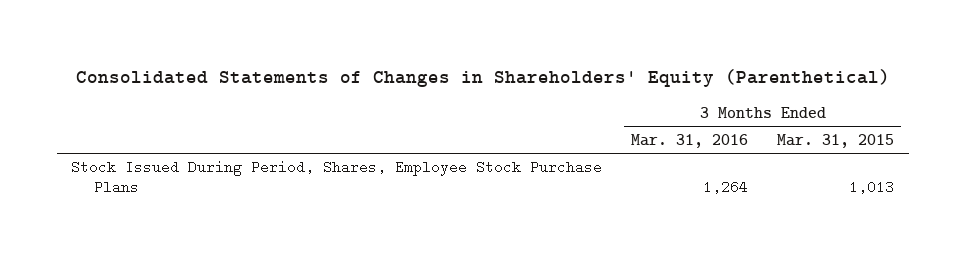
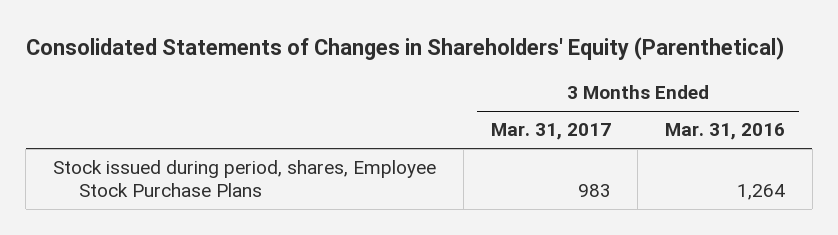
- | 3 Months Ended Mar. 31, 2016 | 3 Months Ended Mar. 31, 2015
+ | 3 Months Ended Mar. 31, 2017 | 3 Months Ended Mar. 31, 2016
- Stock Issued During Period, Shares, Employee Stock Purchase Plans | 1,264 | 1,013
+ Stock issued during period, shares, Employee Stock Purchase Plans | 983 | 1,264

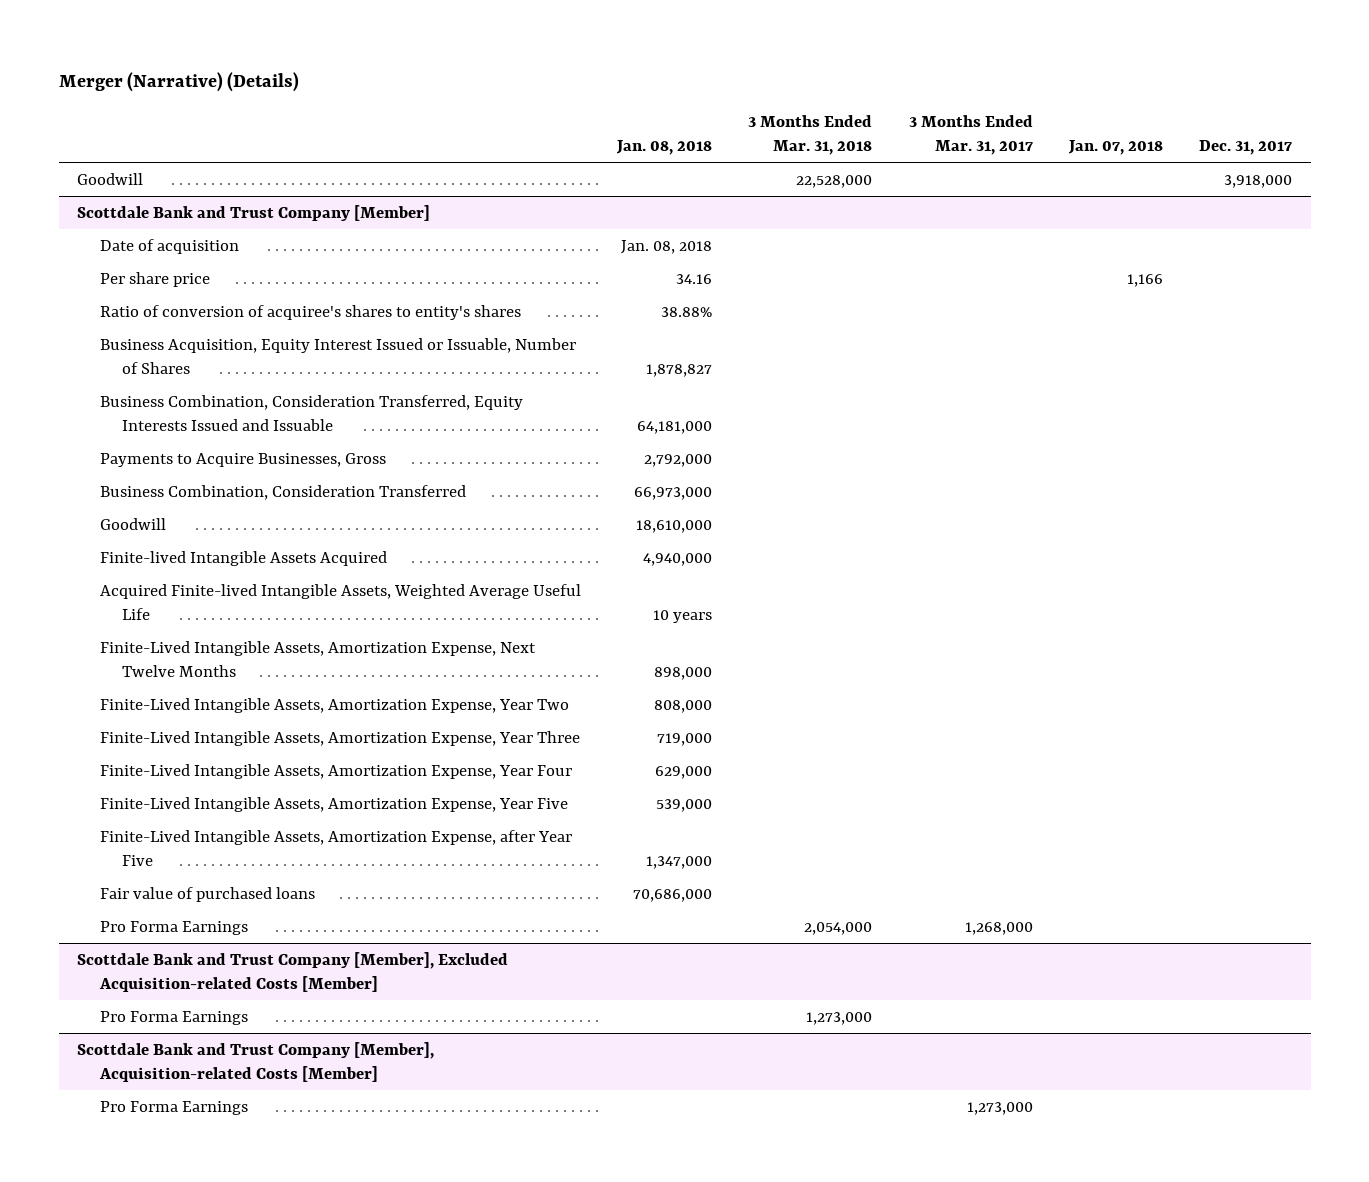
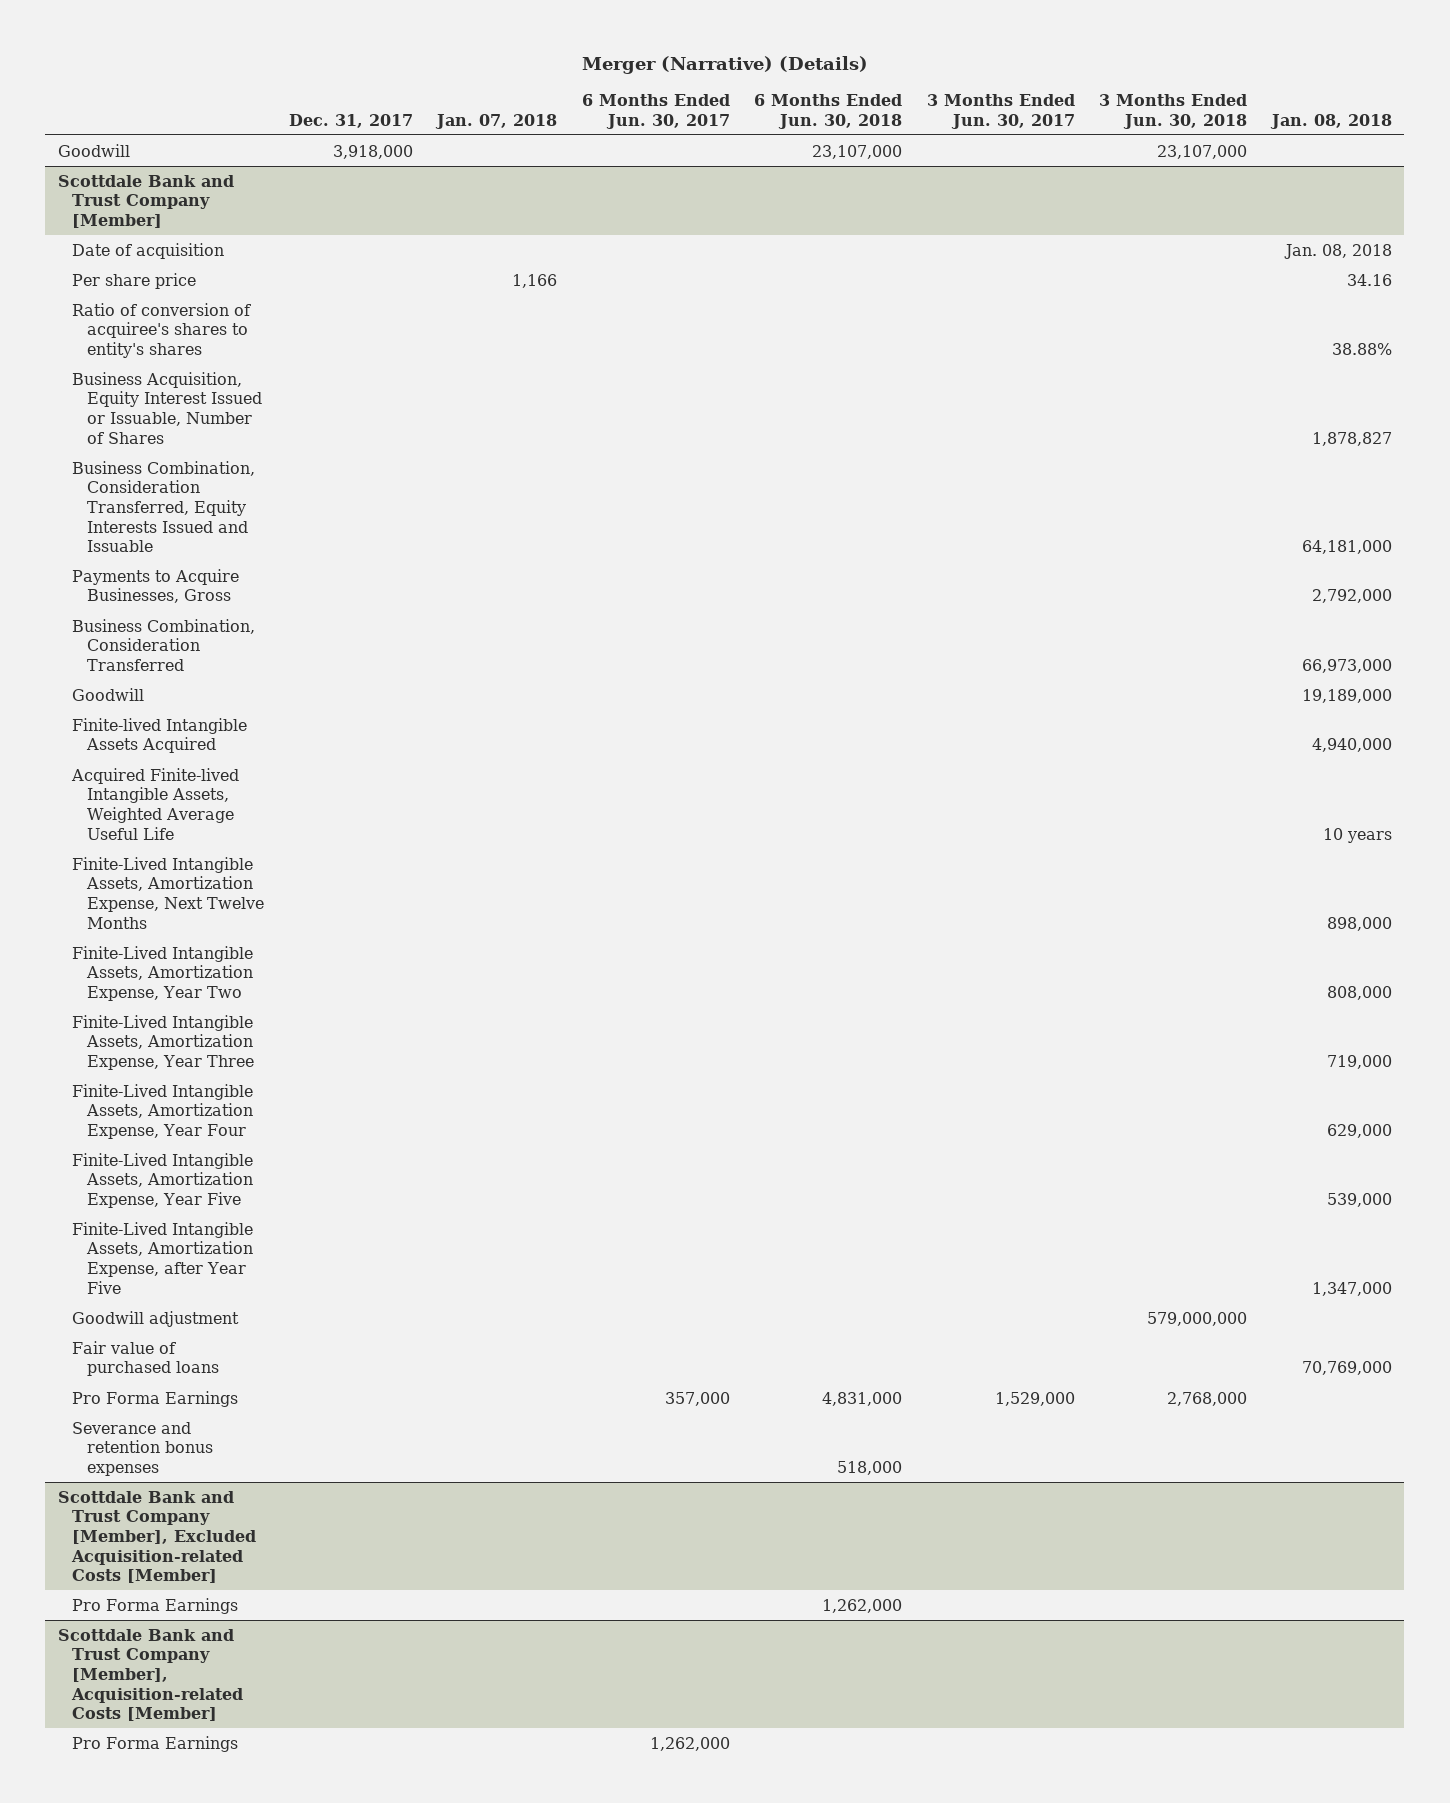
- | Jan. 08, 2018 | 3 Months Ended Mar. 31, 2018 | 3 Months Ended Mar. 31, 2017 | Jan. 07, 2018 | Dec. 31, 2017
+ | Dec. 31, 2017 | Jan. 07, 2018 | 6 Months Ended Jun. 30, 2017 | 6 Months Ended Jun. 30, 2018 | 3 Months Ended Jun. 30, 2017 | 3 Months Ended Jun. 30, 2018 | Jan. 08, 2018
@ Scottdale Bank and Trust Company [Member]
- Goodwill | 18,610,000 | | | |
+ Goodwill | | | | | | | 19,189,000
- Fair value of purchased loans | 70,686,000 | | | |
+ Goodwill adjustment | | | | | | 579,000,000 |
+ Fair value of purchased loans | | | | | | | 70,769,000
+ Severance and retention bonus expenses | | | | 518,000 | | |

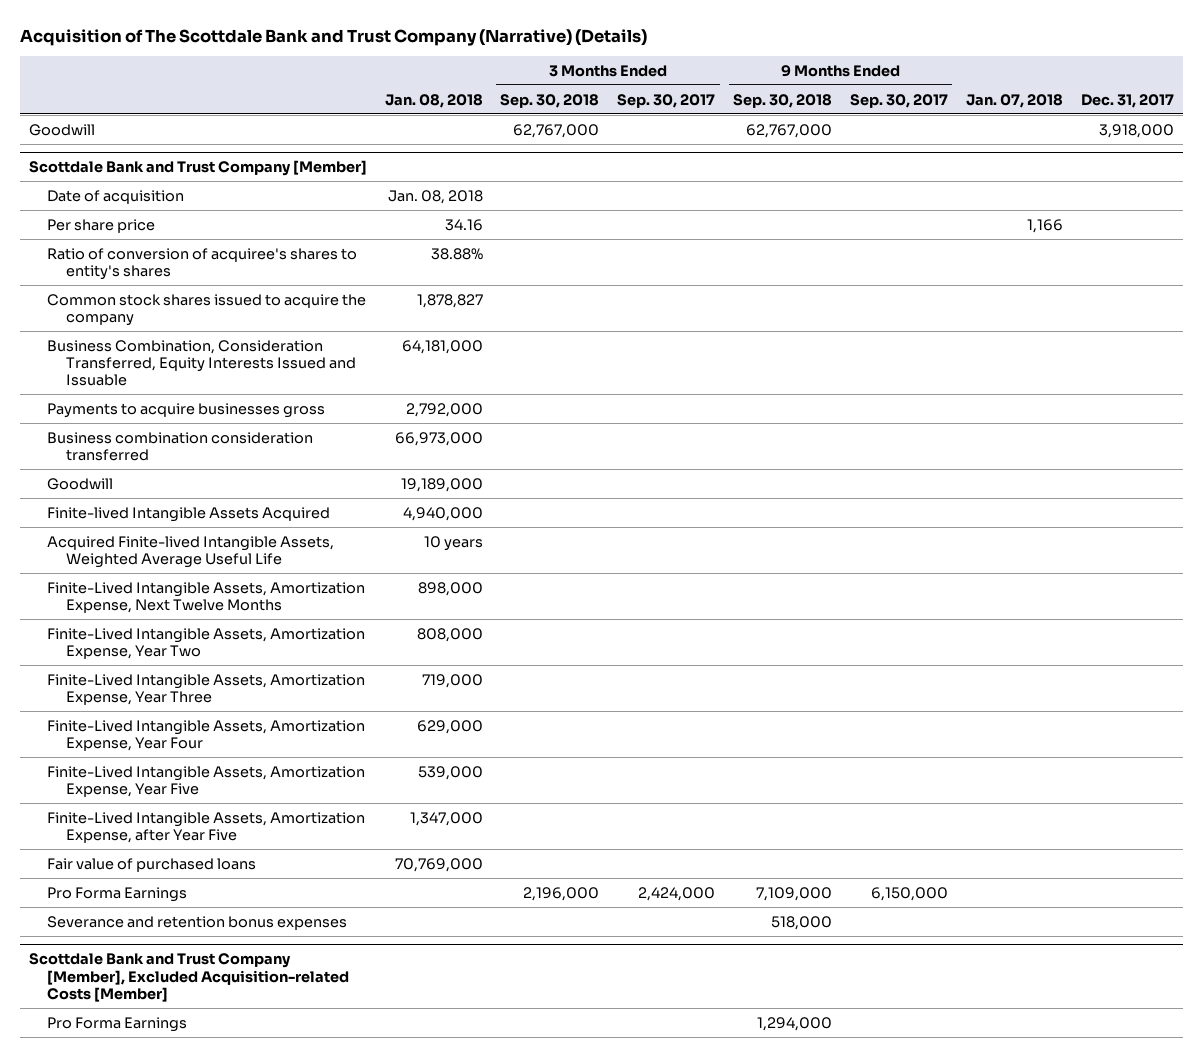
- Merger (Narrative) (Details)
+ Acquisition of The Scottdale Bank and Trust Company (Narrative) (Details)
- | Dec. 31, 2017 | Jan. 07, 2018 | 6 Months Ended Jun. 30, 2017 | 6 Months Ended Jun. 30, 2018 | 3 Months Ended Jun. 30, 2017 | 3 Months Ended Jun. 30, 2018 | Jan. 08, 2018
+ | Jan. 08, 2018 | 3 Months Ended Sep. 30, 2018 | 3 Months Ended Sep. 30, 2017 | 9 Months Ended Sep. 30, 2018 | 9 Months Ended Sep. 30, 2017 | Jan. 07, 2018 | Dec. 31, 2017
@ Scottdale Bank and Trust Company [Member]
- Business Acquisition, Equity Interest Issued or Issuable, Number of Shares | | | | | | | 1,878,827
+ Common stock shares issued to acquire the company | 1,878,827 | | | | | |
- Payments to Acquire Businesses, Gross | | | | | | | 2,792,000
- Business Combination, Consideration Transferred | | | | | | | 66,973,000
+ Payments to acquire businesses gross | 2,792,000 | | | | | |
+ Business combination consideration transferred | 66,973,000 | | | | | |
- Goodwill adjustment | | | | | | 579,000,000 |
- Scottdale Bank and Trust Company [Member], Acquisition-related Costs [Member]
- Pro Forma Earnings | | | 1,262,000 | | | |

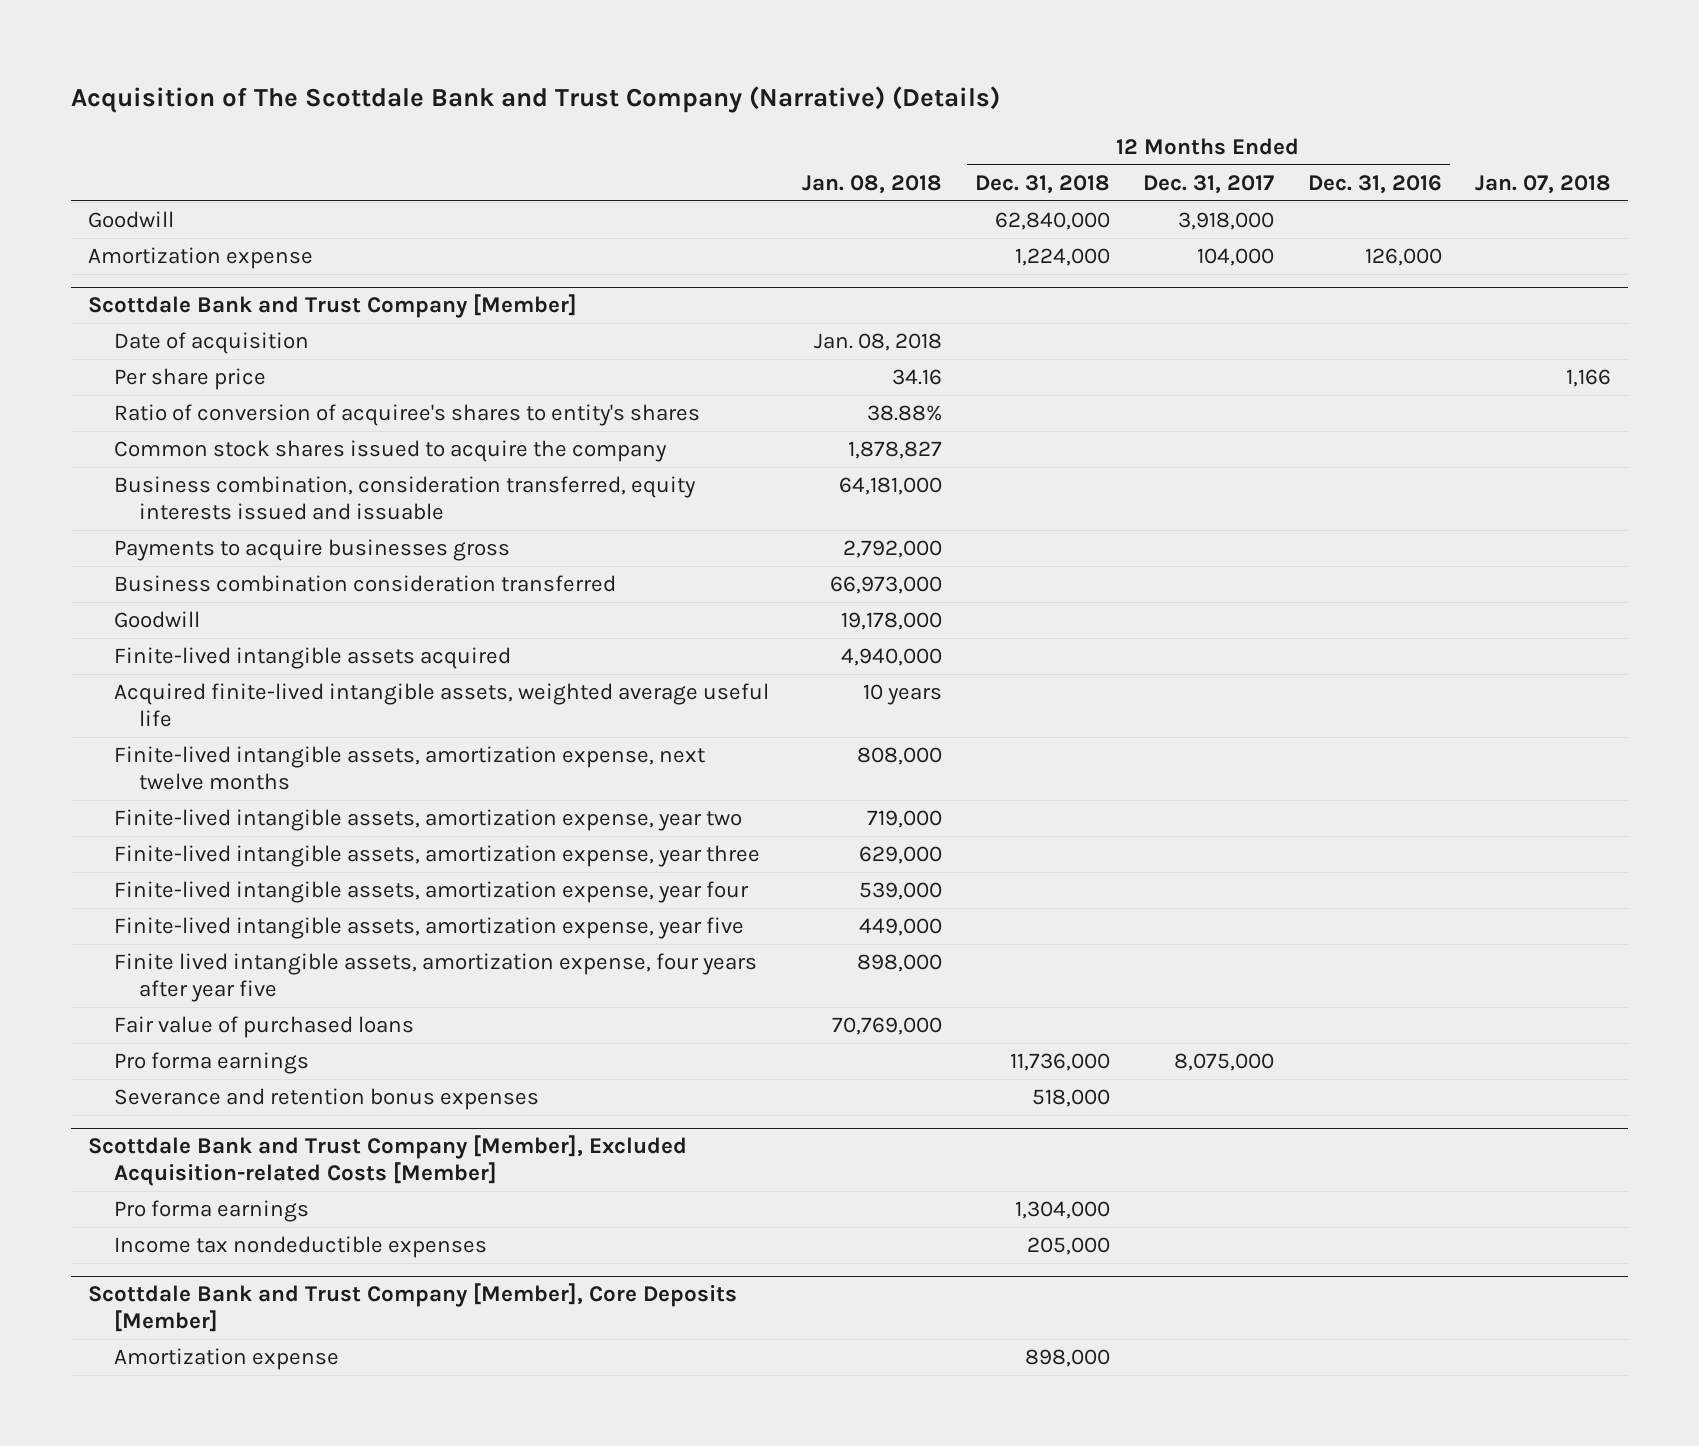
- | Jan. 08, 2018 | 3 Months Ended Sep. 30, 2018 | 3 Months Ended Sep. 30, 2017 | 9 Months Ended Sep. 30, 2018 | 9 Months Ended Sep. 30, 2017 | Jan. 07, 2018 | Dec. 31, 2017
+ | Jan. 08, 2018 | 12 Months Ended Dec. 31, 2018 | 12 Months Ended Dec. 31, 2017 | 12 Months Ended Dec. 31, 2016 | Jan. 07, 2018
+ Amortization expense | | 1,224,000 | 104,000 | 126,000 |
@ Scottdale Bank and Trust Company [Member]
- Business Combination, Consideration Transferred, Equity Interests Issued and Issuable | 64,181,000 | | | | | |
+ Business combination, consideration transferred, equity interests issued and issuable | 64,181,000 | | | |
- Goodwill | 19,189,000 | | | | | |
- Finite-lived Intangible Assets Acquired | 4,940,000 | | | | | |
- Acquired Finite-lived Intangible Assets, Weighted Average Useful Life | 10 years | | | | | |
- Finite-Lived Intangible Assets, Amortization Expense, Next Twelve Months | 898,000 | | | | | |
- Finite-Lived Intangible Assets, Amortization Expense, Year Two | 808,000 | | | | | |
- Finite-Lived Intangible Assets, Amortization Expense, Year Three | 719,000 | | | | | |
- Finite-Lived Intangible Assets, Amortization Expense, Year Four | 629,000 | | | | | |
- Finite-Lived Intangible Assets, Amortization Expense, Year Five | 539,000 | | | | | |
- Finite-Lived Intangible Assets, Amortization Expense, after Year Five | 1,347,000 | | | | | |
+ Goodwill | 19,178,000 | | | |
+ Finite-lived intangible assets acquired | 4,940,000 | | | |
+ Acquired finite-lived intangible assets, weighted average useful life | 10 years | | | |
+ Finite-lived intangible assets, amortization expense, next twelve months | 808,000 | | | |
+ Finite-lived intangible assets, amortization expense, year two | 719,000 | | | |
+ Finite-lived intangible assets, amortization expense, year three | 629,000 | | | |
+ Finite-lived intangible assets, amortization expense, year four | 539,000 | | | |
+ Finite-lived intangible assets, amortization expense, year five | 449,000 | | | |
+ Finite lived intangible assets, amortization expense, four years after year five | 898,000 | | | |
- Pro Forma Earnings | | 2,196,000 | 2,424,000 | 7,109,000 | 6,150,000 | |
+ Pro forma earnings | | 11,736,000 | 8,075,000 | |
@ Scottdale Bank and Trust Company [Member], Excluded Acquisition-related Costs [Member]
- Pro Forma Earnings | | | | 1,294,000 | | |
+ Pro forma earnings | | 1,304,000 | | |
+ Income tax nondeductible expenses | | 205,000 | | |
+ Scottdale Bank and Trust Company [Member], Core Deposits [Member]
+ Amortization expense | | 898,000 | | |

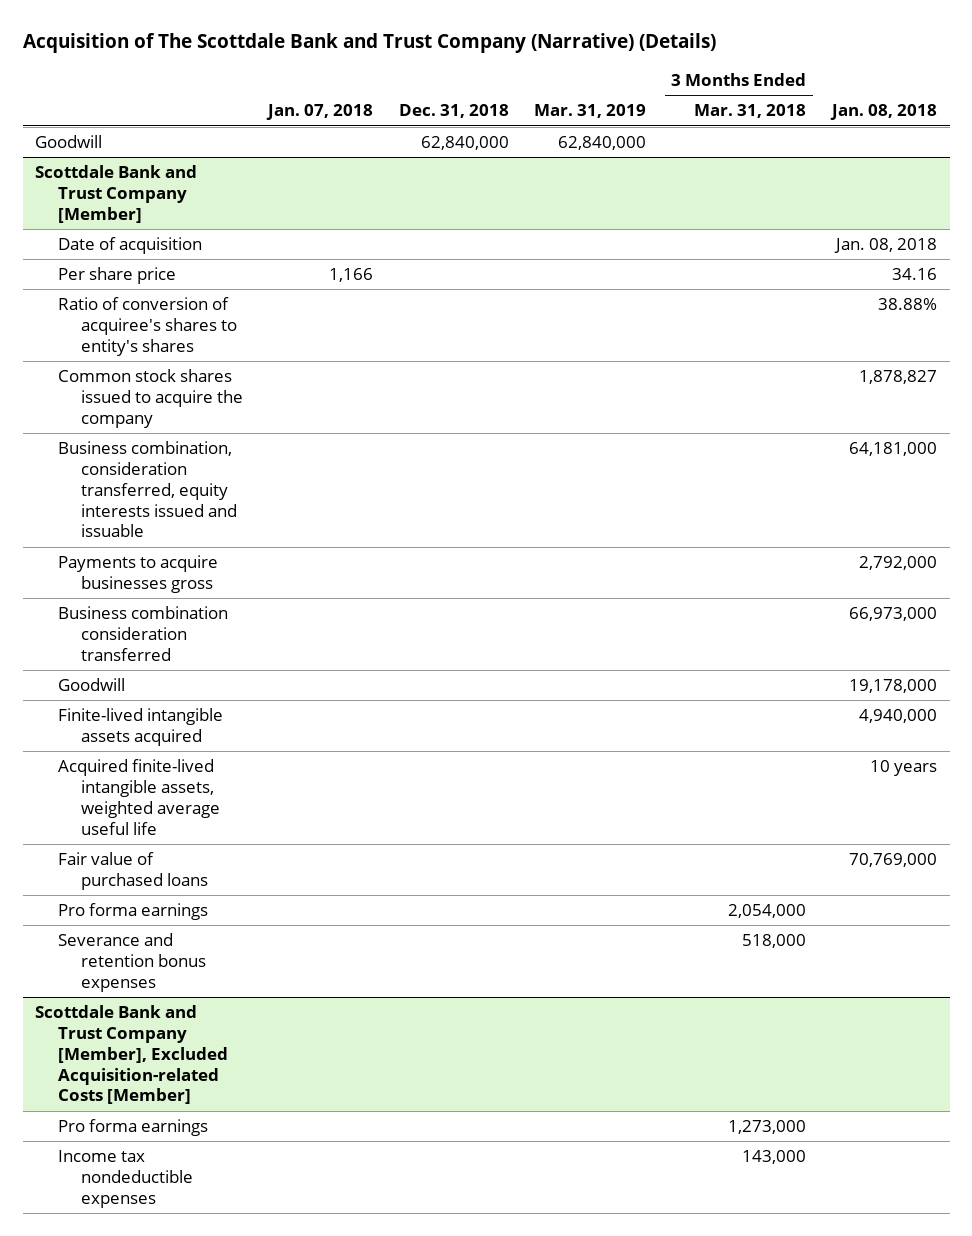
- | Jan. 08, 2018 | 12 Months Ended Dec. 31, 2018 | 12 Months Ended Dec. 31, 2017 | 12 Months Ended Dec. 31, 2016 | Jan. 07, 2018
+ | Jan. 07, 2018 | Dec. 31, 2018 | Mar. 31, 2019 | 3 Months Ended Mar. 31, 2018 | Jan. 08, 2018
- Amortization expense | | 1,224,000 | 104,000 | 126,000 |
@ Scottdale Bank and Trust Company [Member]
- Finite-lived intangible assets, amortization expense, next twelve months | 808,000 | | | |
- Finite-lived intangible assets, amortization expense, year two | 719,000 | | | |
- Finite-lived intangible assets, amortization expense, year three | 629,000 | | | |
- Finite-lived intangible assets, amortization expense, year four | 539,000 | | | |
- Finite-lived intangible assets, amortization expense, year five | 449,000 | | | |
- Finite lived intangible assets, amortization expense, four years after year five | 898,000 | | | |
- Scottdale Bank and Trust Company [Member], Core Deposits [Member]
- Amortization expense | | 898,000 | | |

